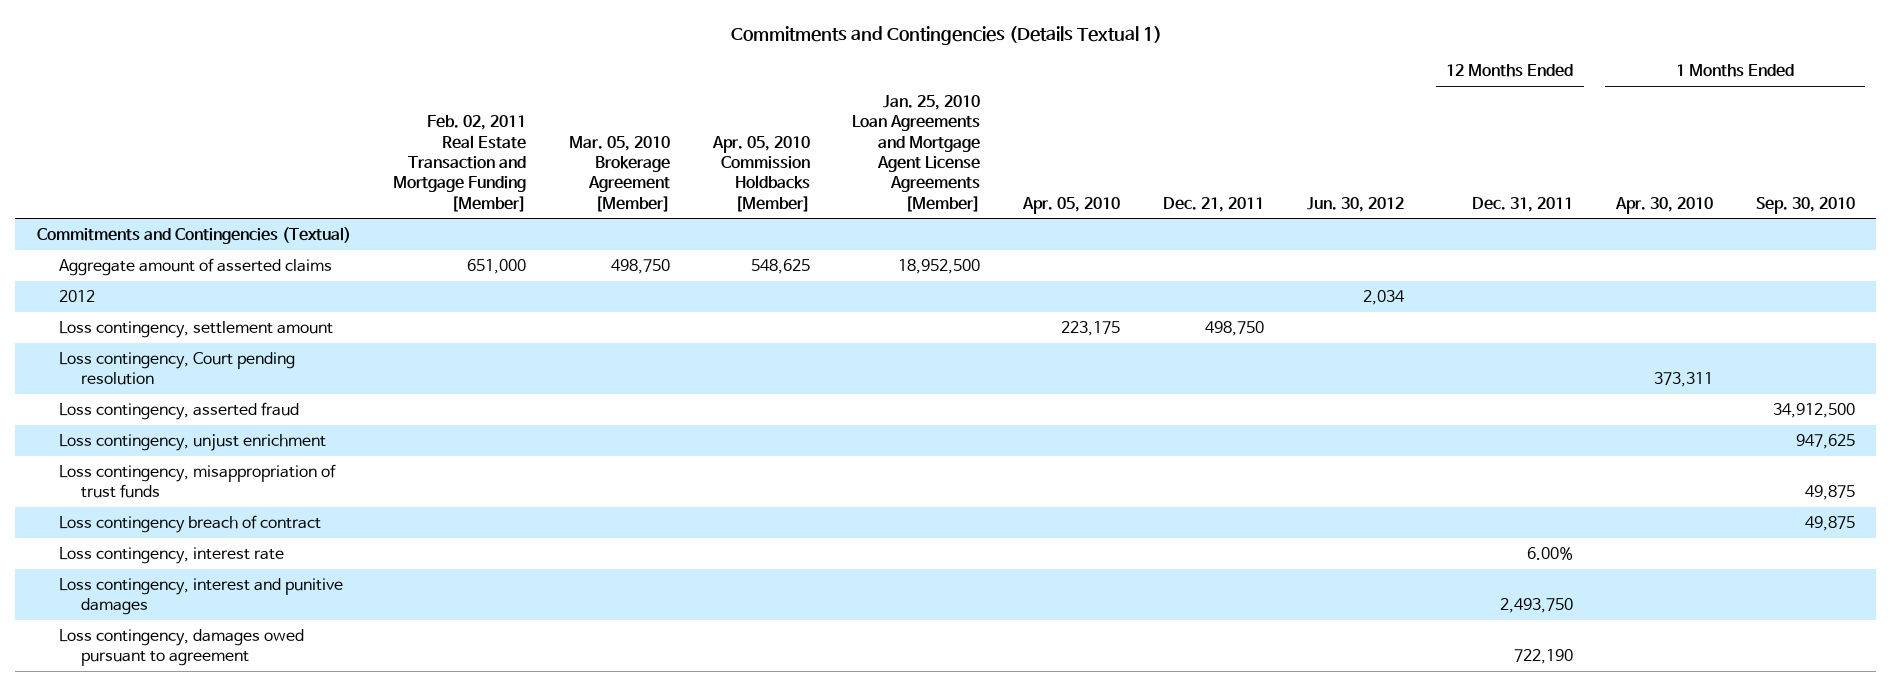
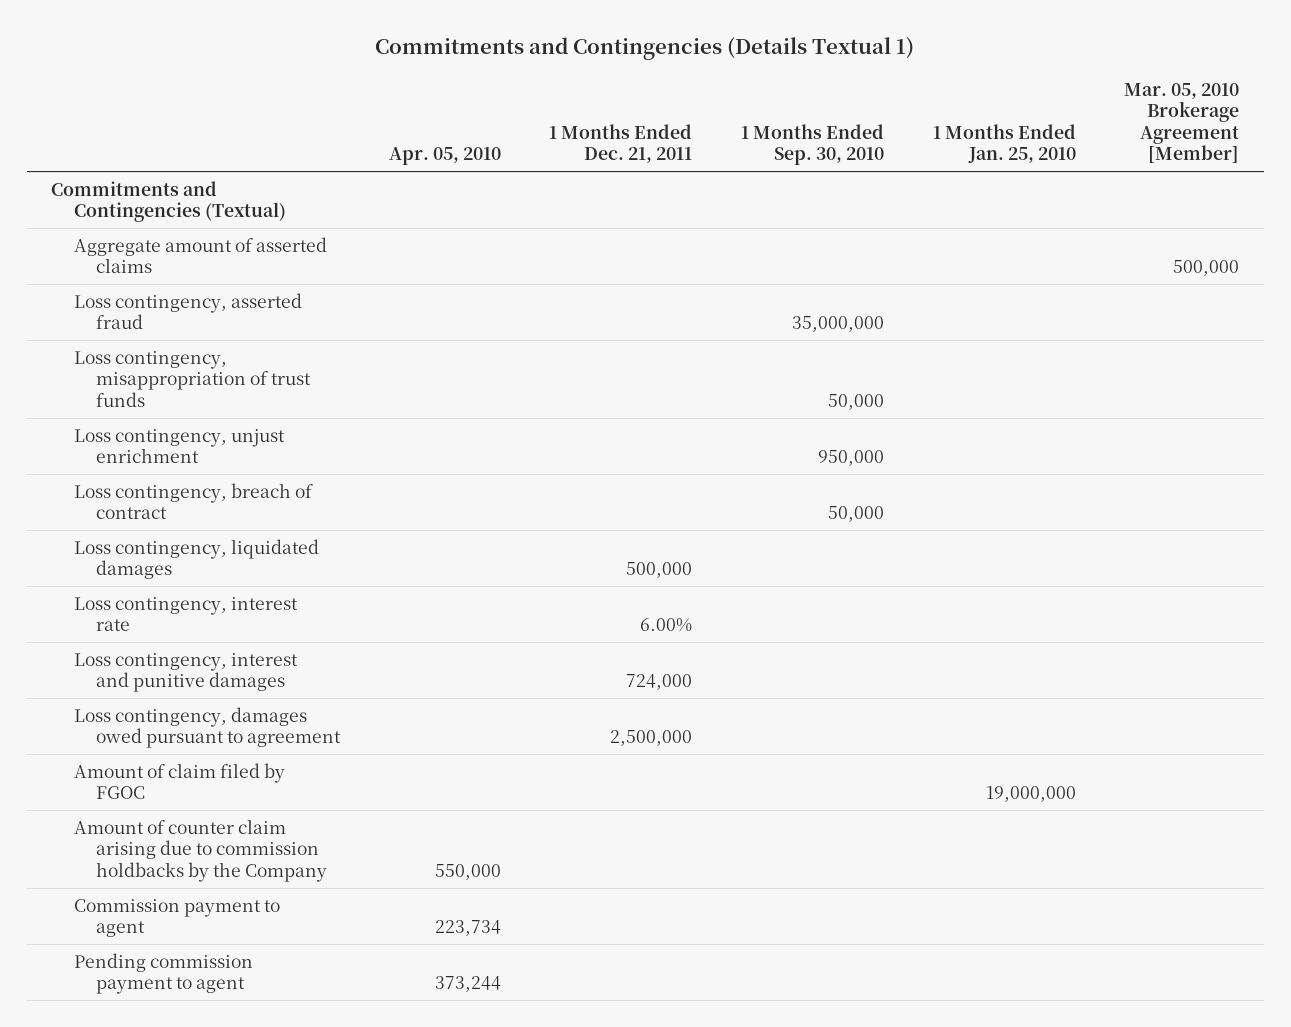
- | Feb. 02, 2011 Real Estate Transaction and Mortgage Funding [Member] | Mar. 05, 2010 Brokerage Agreement [Member] | Apr. 05, 2010 Commission Holdbacks [Member] | Jan. 25, 2010 Loan Agreements and Mortgage Agent License Agreements [Member] | Apr. 05, 2010 | Dec. 21, 2011 | Jun. 30, 2012 | 12 Months Ended Dec. 31, 2011 | 1 Months Ended Apr. 30, 2010 | 1 Months Ended Sep. 30, 2010
+ | Apr. 05, 2010 | 1 Months Ended Dec. 21, 2011 | 1 Months Ended Sep. 30, 2010 | 1 Months Ended Jan. 25, 2010 | Mar. 05, 2010 Brokerage Agreement [Member]
- Aggregate amount of asserted claims | 651,000 | 498,750 | 548,625 | 18,952,500 | | | | | |
- 2012 | | | | | | | 2,034 | | |
- Loss contingency, settlement amount | | | | | 223,175 | 498,750 | | | |
- Loss contingency, Court pending resolution | | | | | | | | | 373,311 |
- Loss contingency, asserted fraud | | | | | | | | | | 34,912,500
- Loss contingency, unjust enrichment | | | | | | | | | | 947,625
- Loss contingency, misappropriation of trust funds | | | | | | | | | | 49,875
- Loss contingency breach of contract | | | | | | | | | | 49,875
+ Aggregate amount of asserted claims | | | | | 500,000
+ Loss contingency, asserted fraud | | | 35,000,000 | |
+ Loss contingency, misappropriation of trust funds | | | 50,000 | |
+ Loss contingency, unjust enrichment | | | 950,000 | |
+ Loss contingency, breach of contract | | | 50,000 | |
+ Loss contingency, liquidated damages | | 500,000 | | |
+ Amount of claim filed by FGOC | | | | 19,000,000 |
+ Amount of counter claim arising due to commission holdbacks by the Company | 550,000 | | | |
+ Commission payment to agent | 223,734 | | | |
+ Pending commission payment to agent | 373,244 | | | |

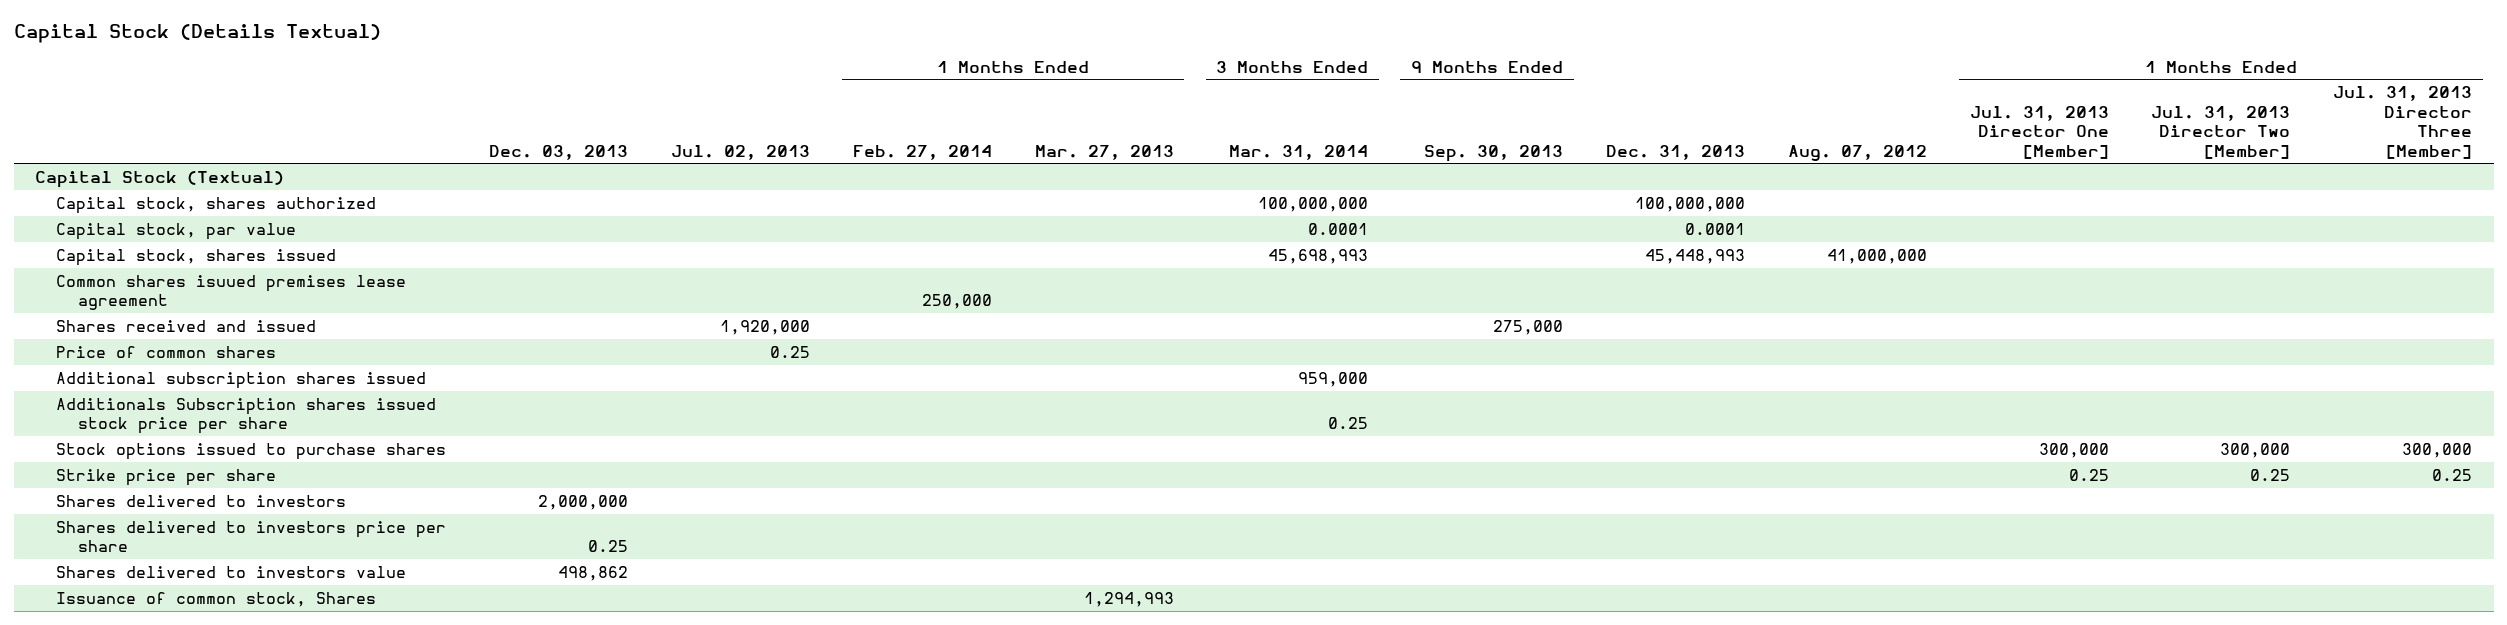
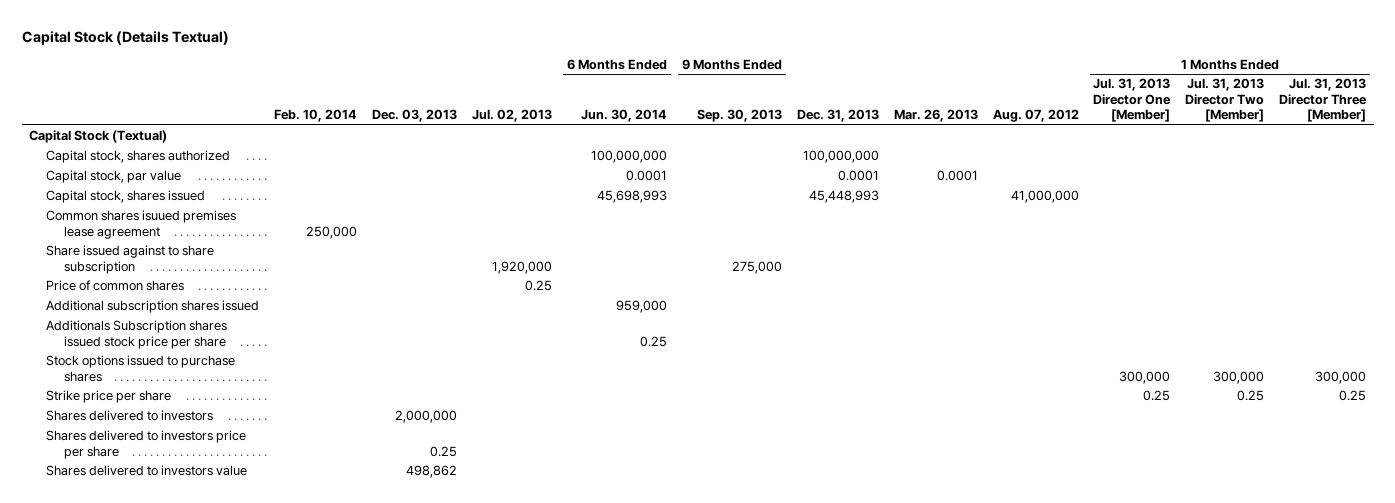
- | Dec. 03, 2013 | Jul. 02, 2013 | 1 Months Ended Feb. 27, 2014 | 1 Months Ended Mar. 27, 2013 | 3 Months Ended Mar. 31, 2014 | 9 Months Ended Sep. 30, 2013 | Dec. 31, 2013 | Aug. 07, 2012 | 1 Months Ended Jul. 31, 2013 Director One [Member] | 1 Months Ended Jul. 31, 2013 Director Two [Member] | 1 Months Ended Jul. 31, 2013 Director Three [Member]
+ | Feb. 10, 2014 | Dec. 03, 2013 | Jul. 02, 2013 | 6 Months Ended Jun. 30, 2014 | 9 Months Ended Sep. 30, 2013 | Dec. 31, 2013 | Mar. 26, 2013 | Aug. 07, 2012 | 1 Months Ended Jul. 31, 2013 Director One [Member] | 1 Months Ended Jul. 31, 2013 Director Two [Member] | 1 Months Ended Jul. 31, 2013 Director Three [Member]
- Shares received and issued | | 1,920,000 | | | | 275,000 | | | | |
+ Share issued against to share subscription | | | 1,920,000 | | 275,000 | | | | | |
- Issuance of common stock, Shares | | | | 1,294,993 | | | | | | |

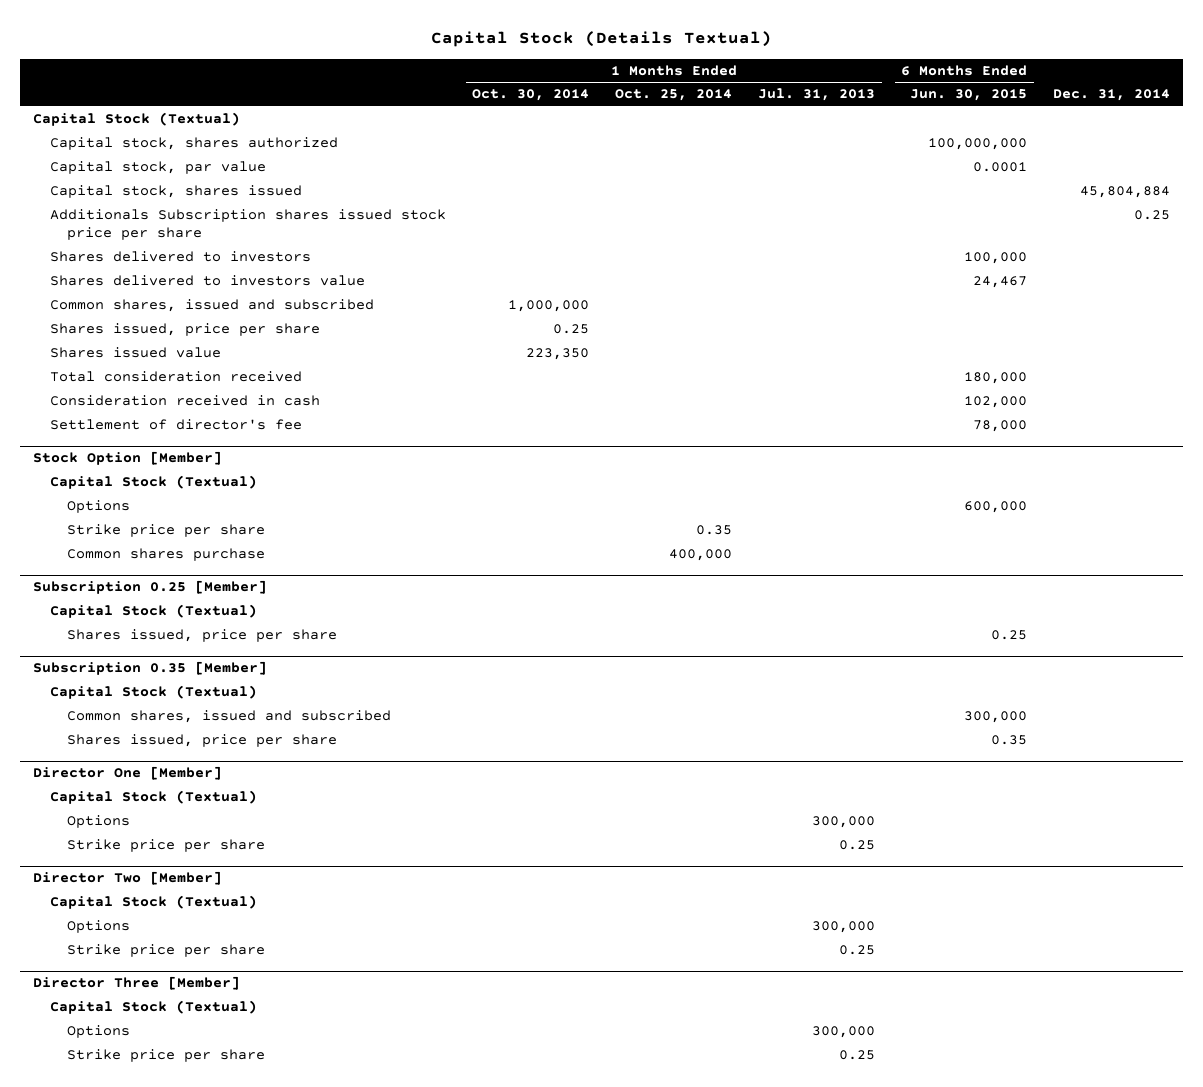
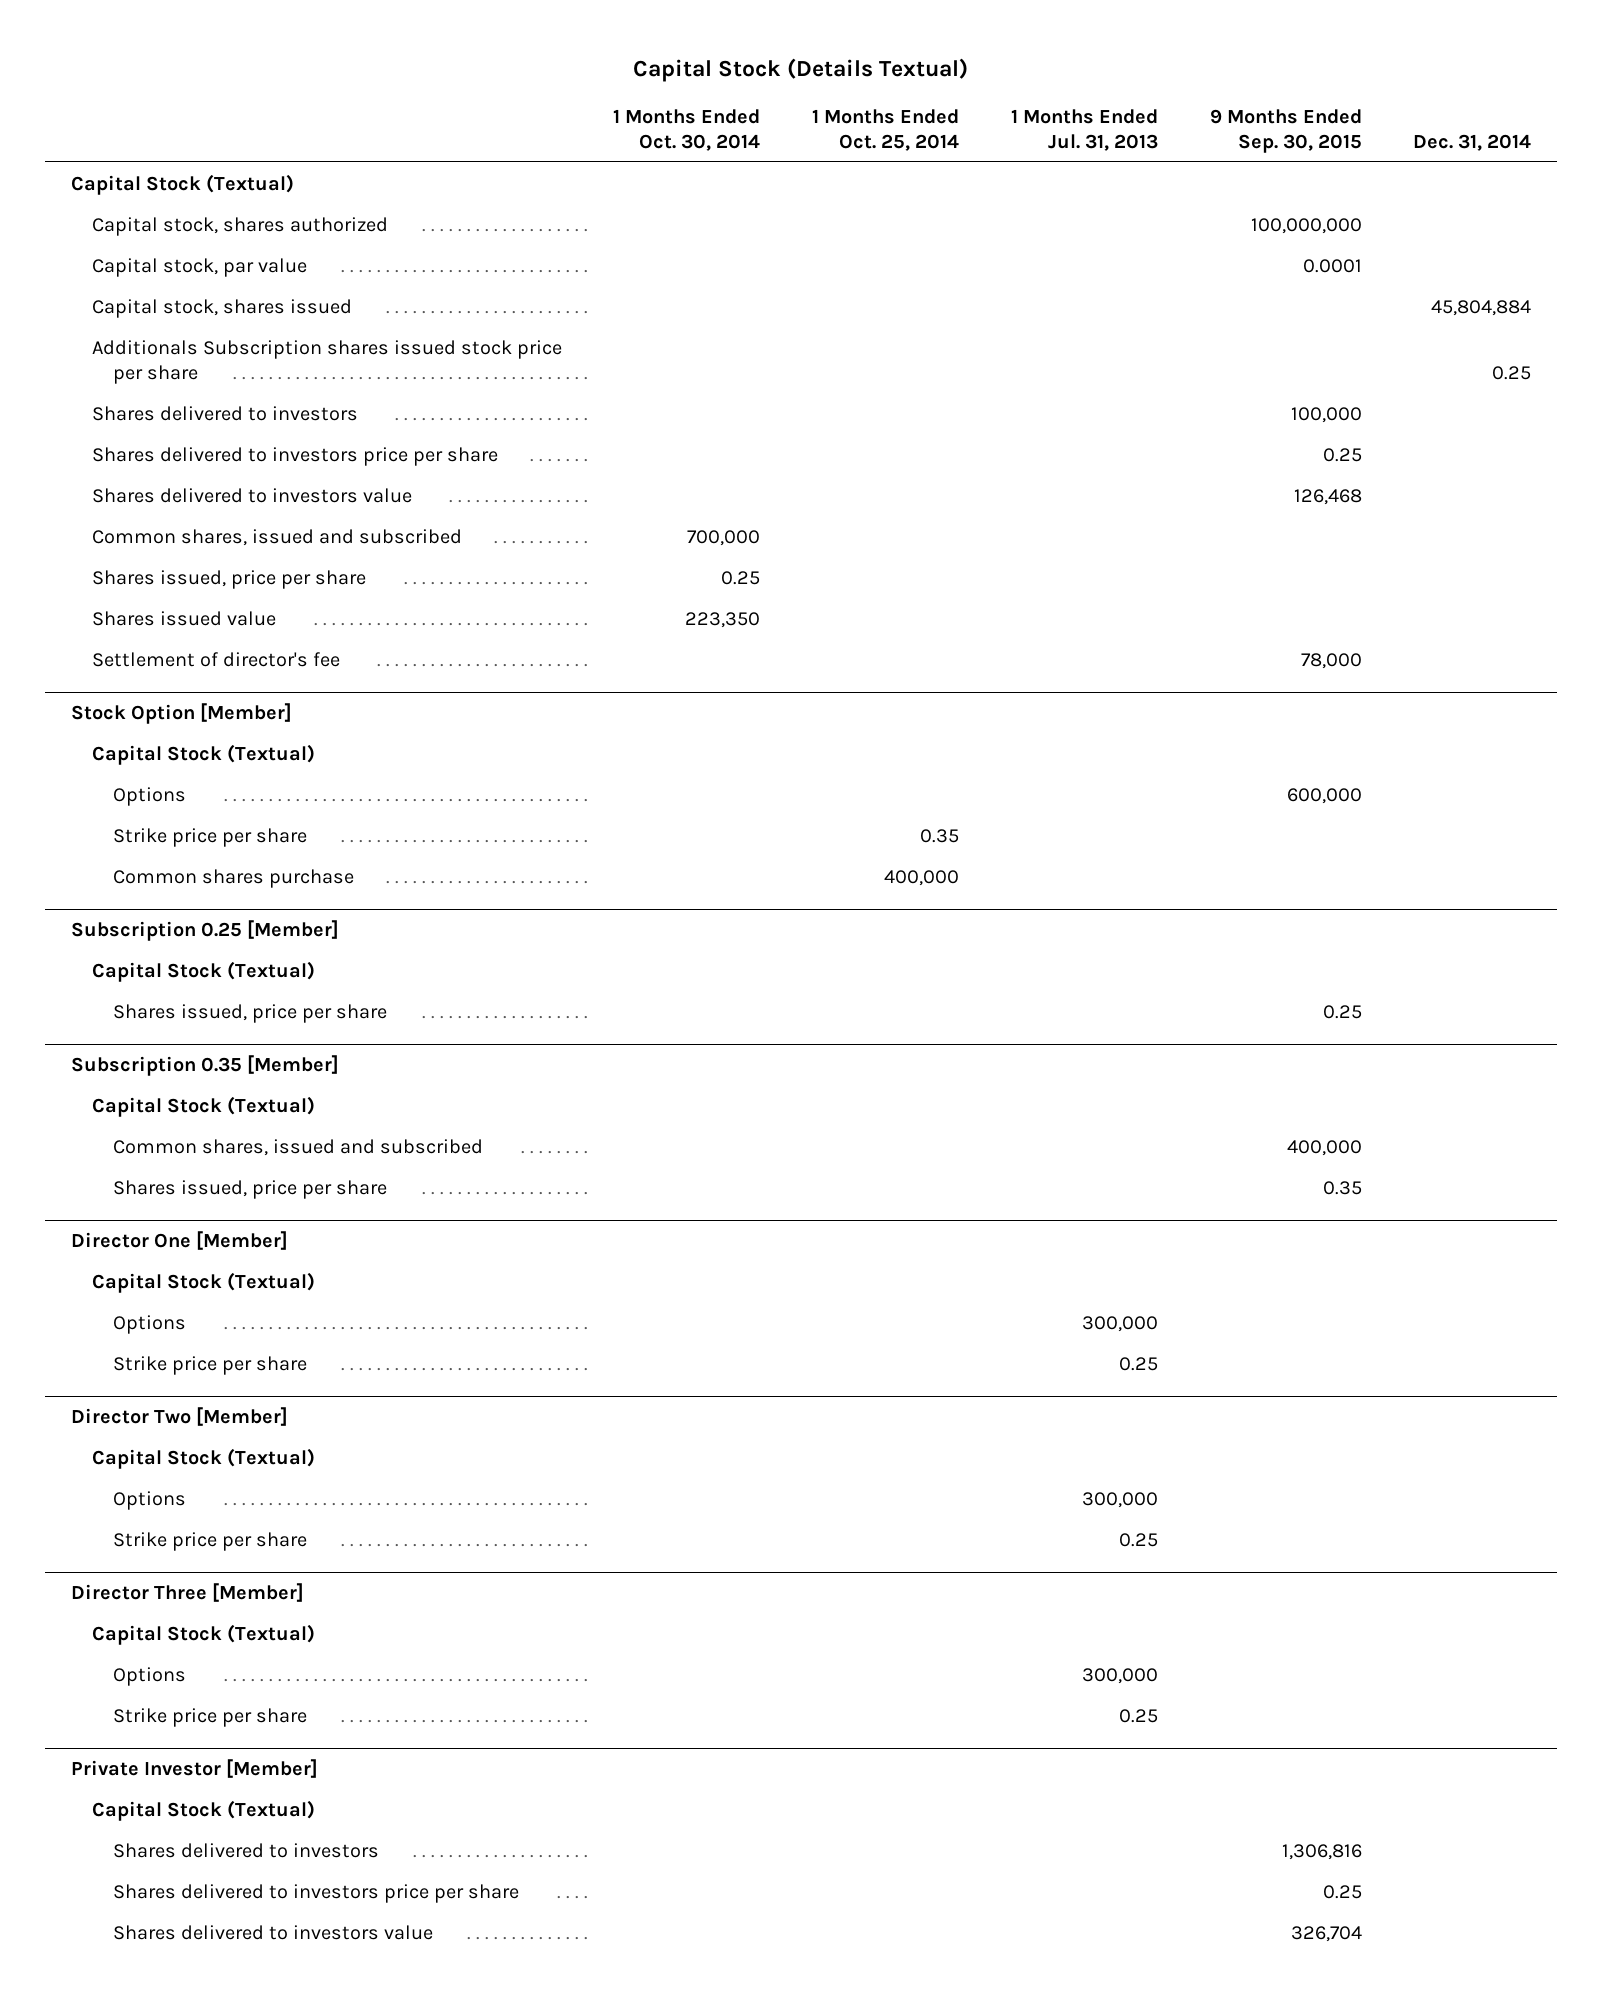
- | 1 Months Ended Oct. 30, 2014 | 1 Months Ended Oct. 25, 2014 | 1 Months Ended Jul. 31, 2013 | 6 Months Ended Jun. 30, 2015 | Dec. 31, 2014
+ | 1 Months Ended Oct. 30, 2014 | 1 Months Ended Oct. 25, 2014 | 1 Months Ended Jul. 31, 2013 | 9 Months Ended Sep. 30, 2015 | Dec. 31, 2014
+ Shares delivered to investors price per share | | | | 0.25 |
- Common shares, issued and subscribed | 1,000,000 | | | |
+ Common shares, issued and subscribed | 700,000 | | | |
- Total consideration received | | | | 180,000 |
- Consideration received in cash | | | | 102,000 |
+ Private Investor [Member]
+ Capital Stock (Textual)
+ Shares delivered to investors | | | | 1,306,816 |
+ Shares delivered to investors price per share | | | | 0.25 |
+ Shares delivered to investors value | | | | 326,704 |

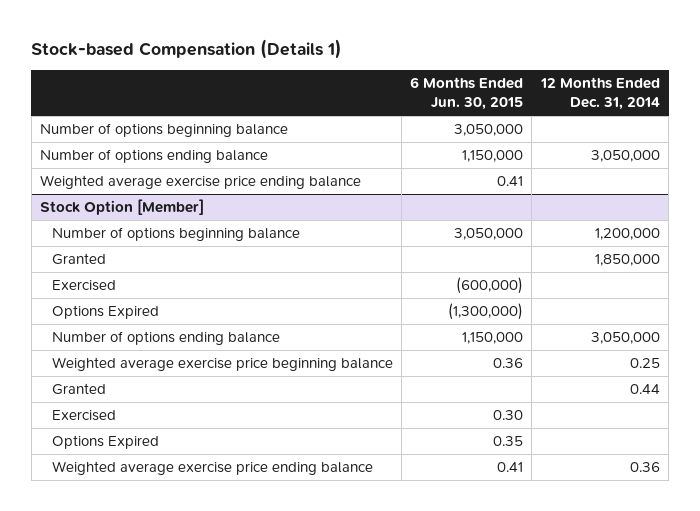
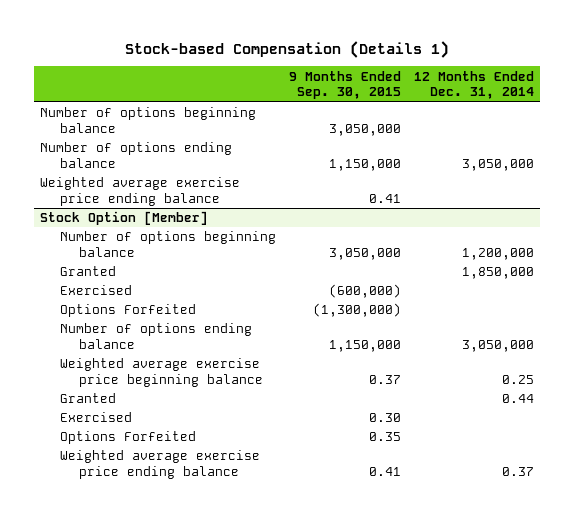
- | 6 Months Ended Jun. 30, 2015 | 12 Months Ended Dec. 31, 2014
+ | 9 Months Ended Sep. 30, 2015 | 12 Months Ended Dec. 31, 2014
@ Stock Option [Member]
- Options Expired | (1,300,000) |
+ Options Forfeited | (1,300,000) |
- Options Expired | 0.35 |
- Weighted average exercise price ending balance | 0.41 | 0.36
+ Options Forfeited | 0.35 |
+ Weighted average exercise price ending balance | 0.41 | 0.37

